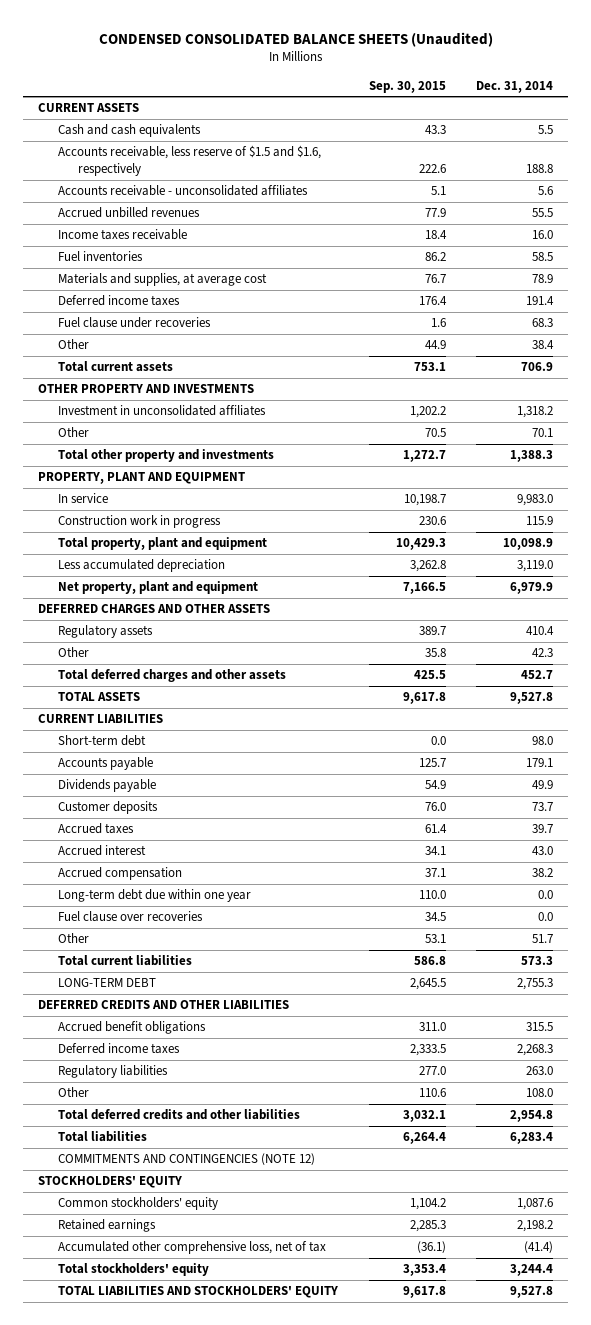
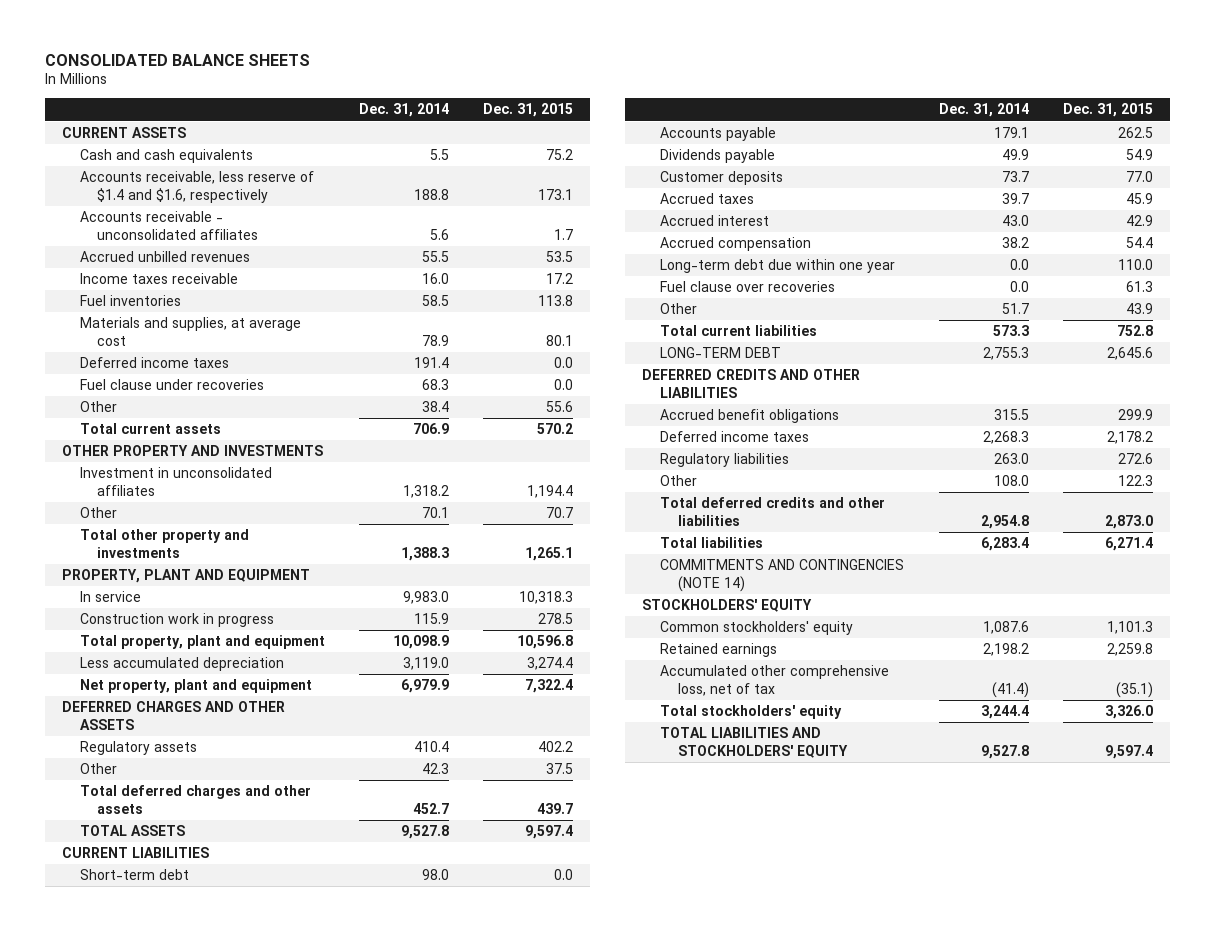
- CONDENSED CONSOLIDATED BALANCE SHEETS (Unaudited)
+ CONSOLIDATED BALANCE SHEETS
- | Sep. 30, 2015 | Dec. 31, 2014
+ | Dec. 31, 2014 | Dec. 31, 2015
- Accounts receivable, less reserve of $1.5 and $1.6, respectively | 222.6 | 188.8
+ Accounts receivable, less reserve of $1.4 and $1.6, respectively | 188.8 | 173.1
- COMMITMENTS AND CONTINGENCIES (NOTE 12)
+ COMMITMENTS AND CONTINGENCIES (NOTE 14)

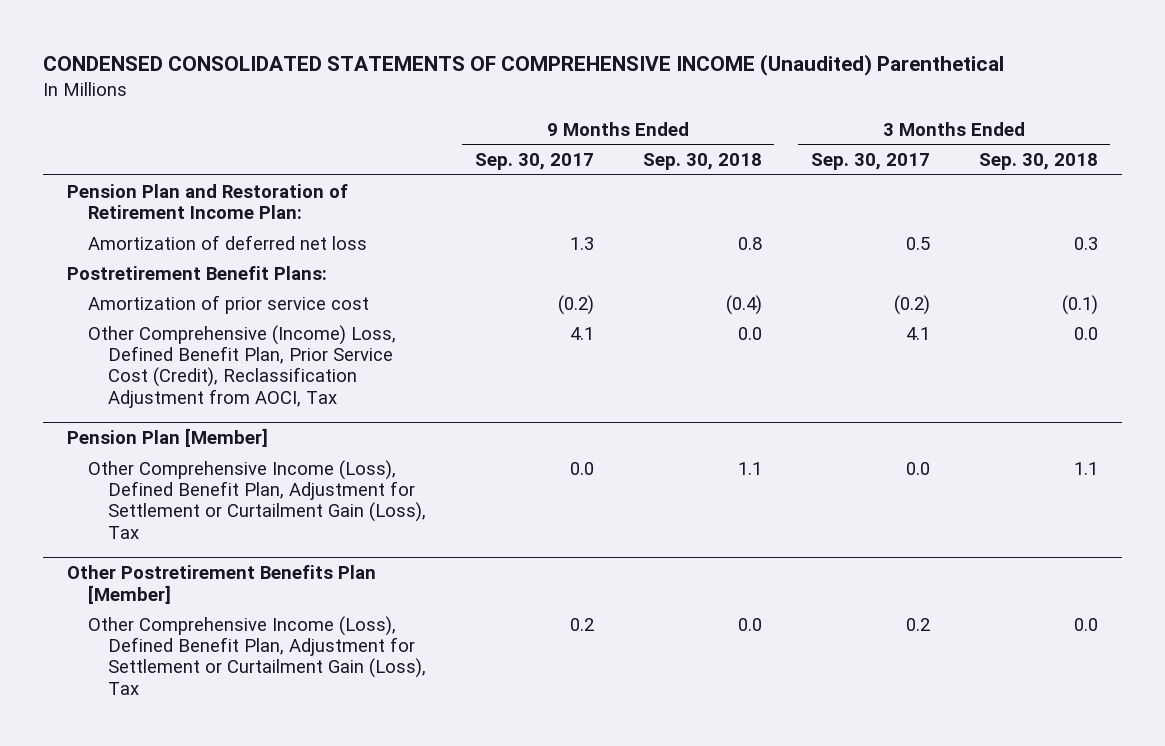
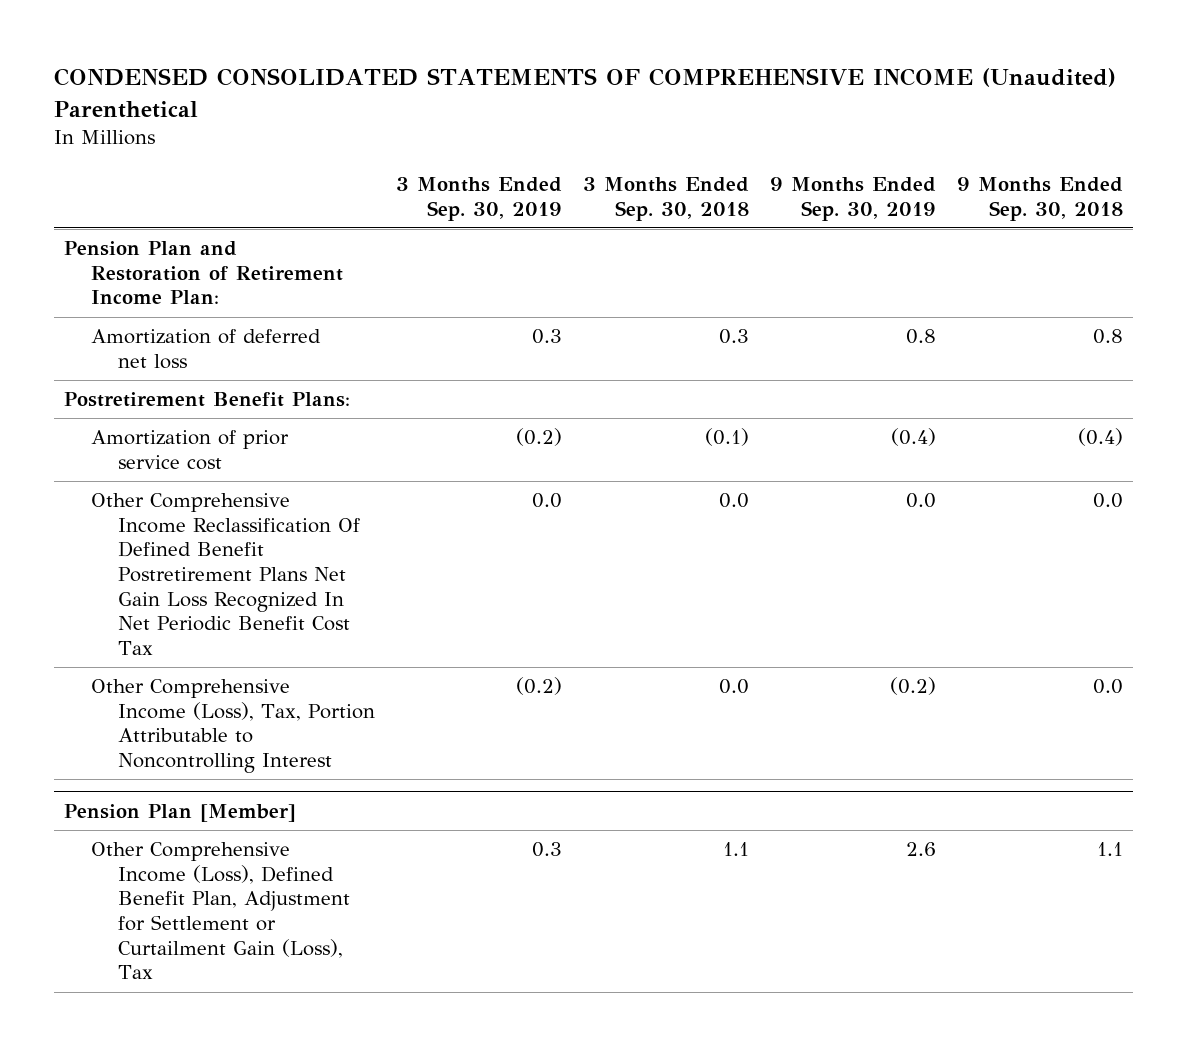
- | 9 Months Ended Sep. 30, 2017 | 9 Months Ended Sep. 30, 2018 | 3 Months Ended Sep. 30, 2017 | 3 Months Ended Sep. 30, 2018
+ | 3 Months Ended Sep. 30, 2019 | 3 Months Ended Sep. 30, 2018 | 9 Months Ended Sep. 30, 2019 | 9 Months Ended Sep. 30, 2018
- Other Comprehensive (Income) Loss, Defined Benefit Plan, Prior Service Cost (Credit), Reclassification Adjustment from AOCI, Tax | 4.1 | 0.0 | 4.1 | 0.0
+ Other Comprehensive Income Reclassification Of Defined Benefit Postretirement Plans Net Gain Loss Recognized In Net Periodic Benefit Cost Tax | 0.0 | 0.0 | 0.0 | 0.0
+ Other Comprehensive Income (Loss), Tax, Portion Attributable to Noncontrolling Interest | (0.2) | 0.0 | (0.2) | 0.0
- Other Postretirement Benefits Plan [Member]
- Other Comprehensive Income (Loss), Defined Benefit Plan, Adjustment for Settlement or Curtailment Gain (Loss), Tax | 0.2 | 0.0 | 0.2 | 0.0

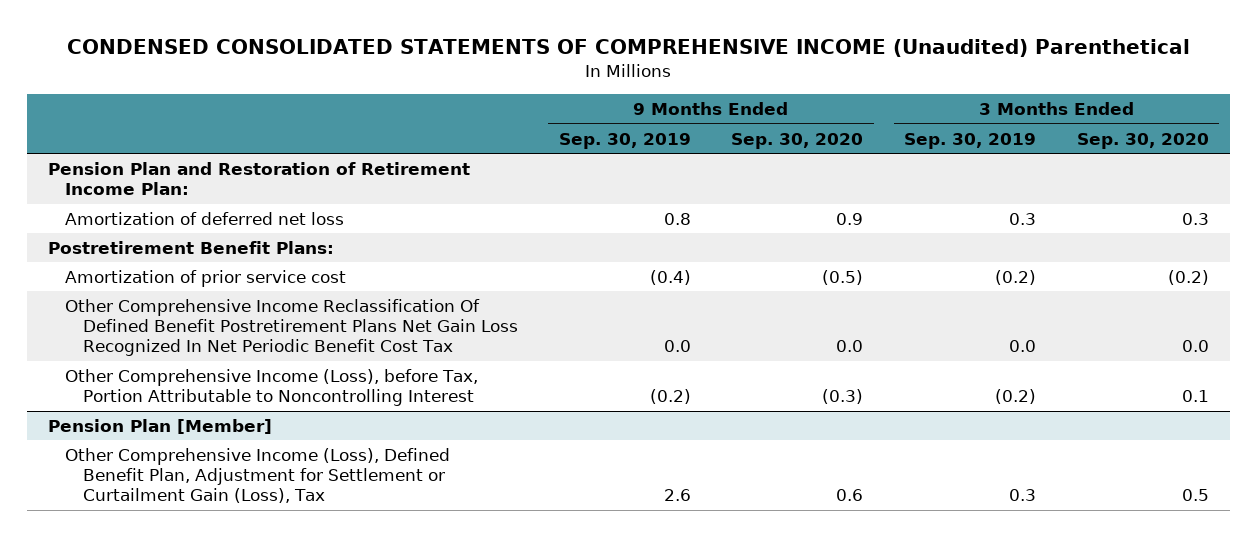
- | 3 Months Ended Sep. 30, 2019 | 3 Months Ended Sep. 30, 2018 | 9 Months Ended Sep. 30, 2019 | 9 Months Ended Sep. 30, 2018
+ | 9 Months Ended Sep. 30, 2019 | 9 Months Ended Sep. 30, 2020 | 3 Months Ended Sep. 30, 2019 | 3 Months Ended Sep. 30, 2020
- Other Comprehensive Income (Loss), Tax, Portion Attributable to Noncontrolling Interest | (0.2) | 0.0 | (0.2) | 0.0
+ Other Comprehensive Income (Loss), before Tax, Portion Attributable to Noncontrolling Interest | (0.2) | (0.3) | (0.2) | 0.1

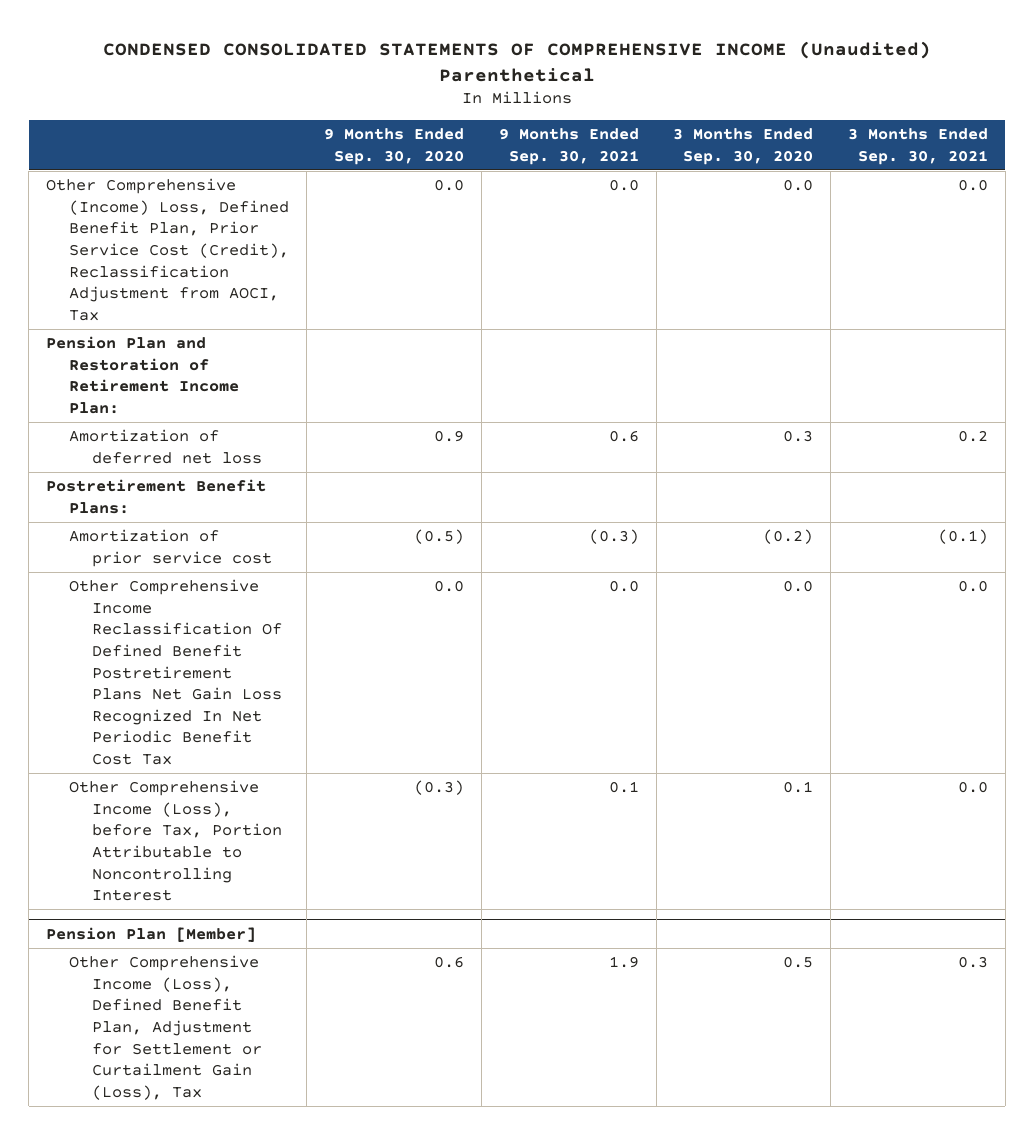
- | 9 Months Ended Sep. 30, 2019 | 9 Months Ended Sep. 30, 2020 | 3 Months Ended Sep. 30, 2019 | 3 Months Ended Sep. 30, 2020
+ | 9 Months Ended Sep. 30, 2020 | 9 Months Ended Sep. 30, 2021 | 3 Months Ended Sep. 30, 2020 | 3 Months Ended Sep. 30, 2021
+ Other Comprehensive (Income) Loss, Defined Benefit Plan, Prior Service Cost (Credit), Reclassification Adjustment from AOCI, Tax | 0.0 | 0.0 | 0.0 | 0.0

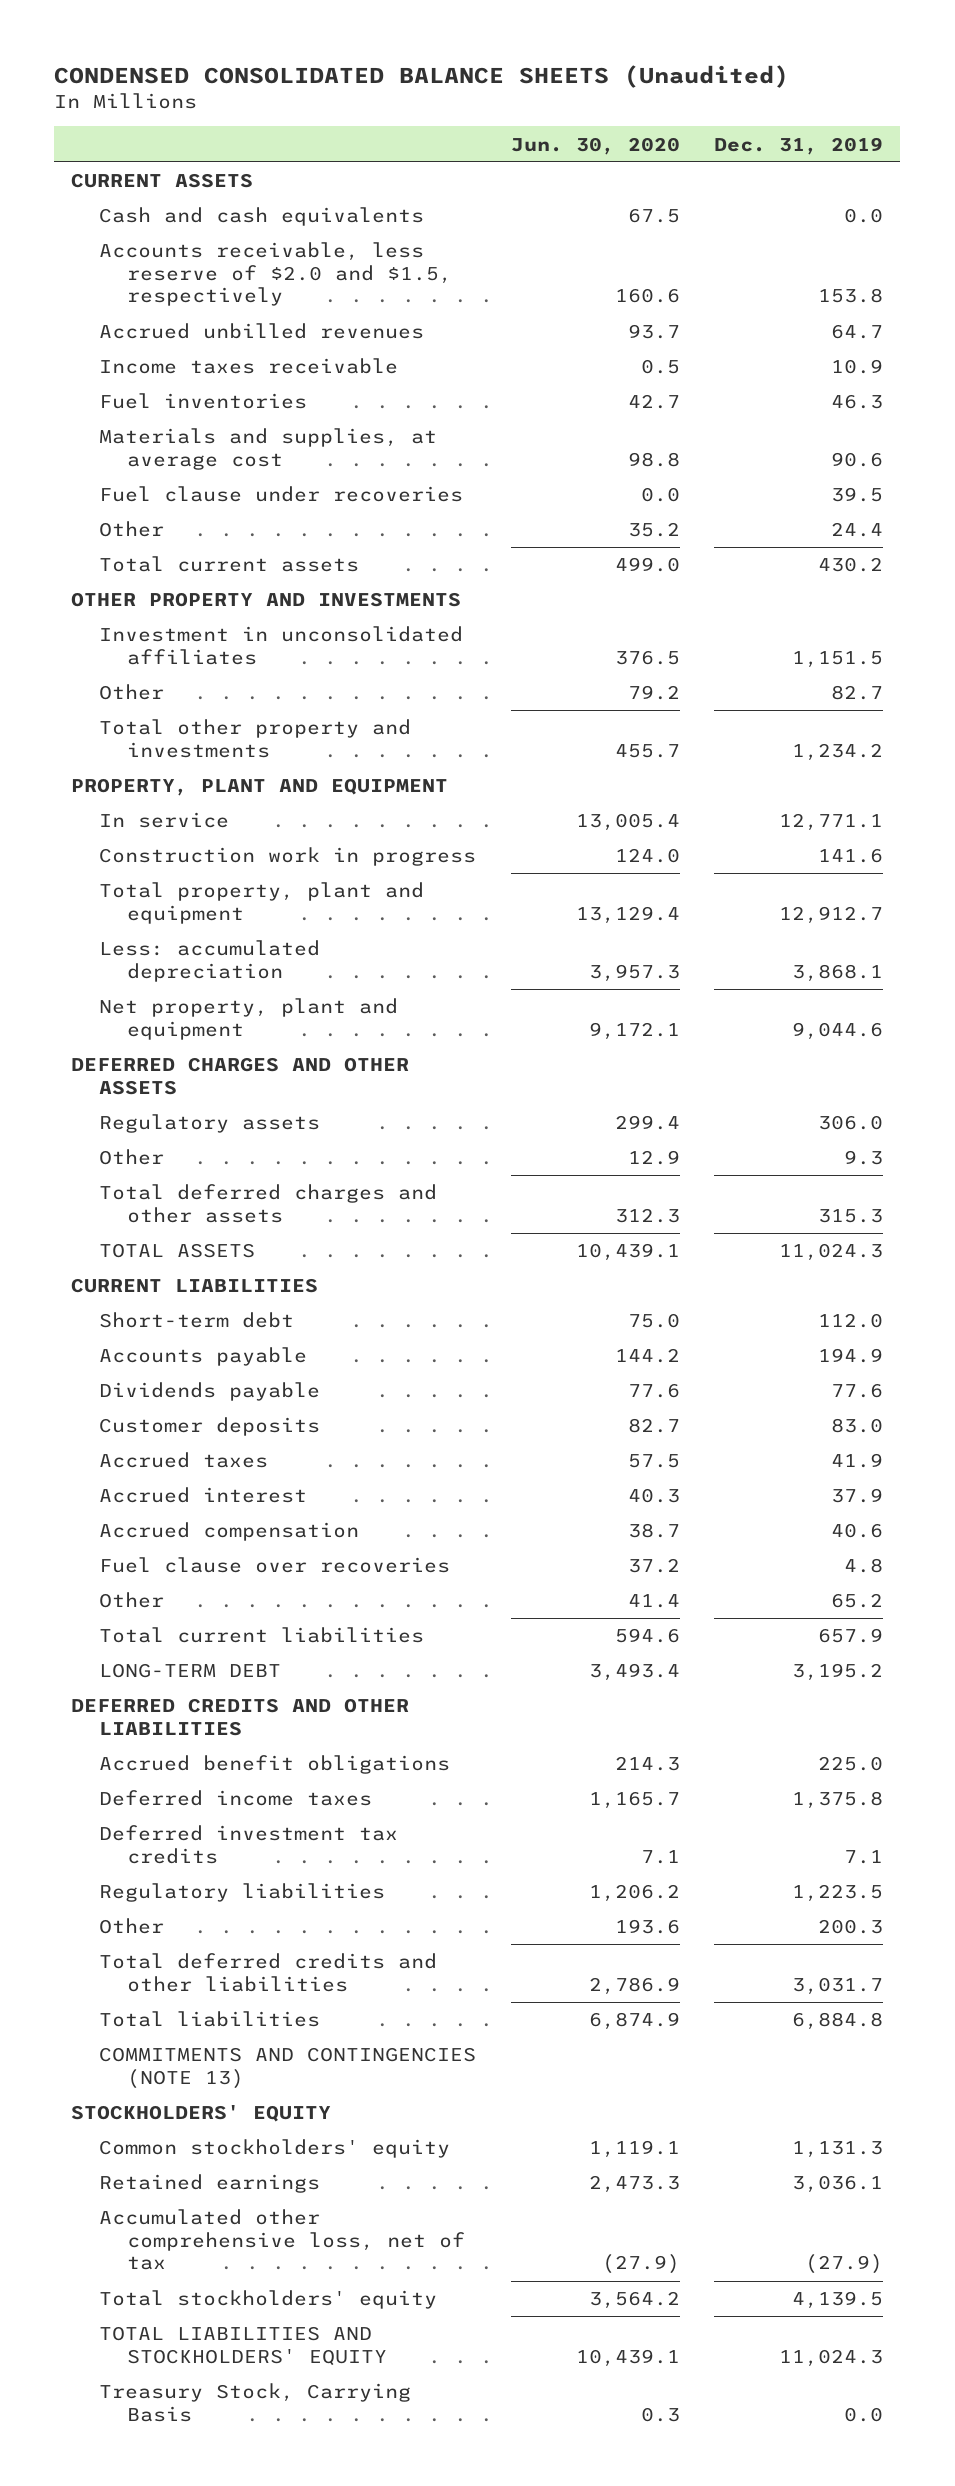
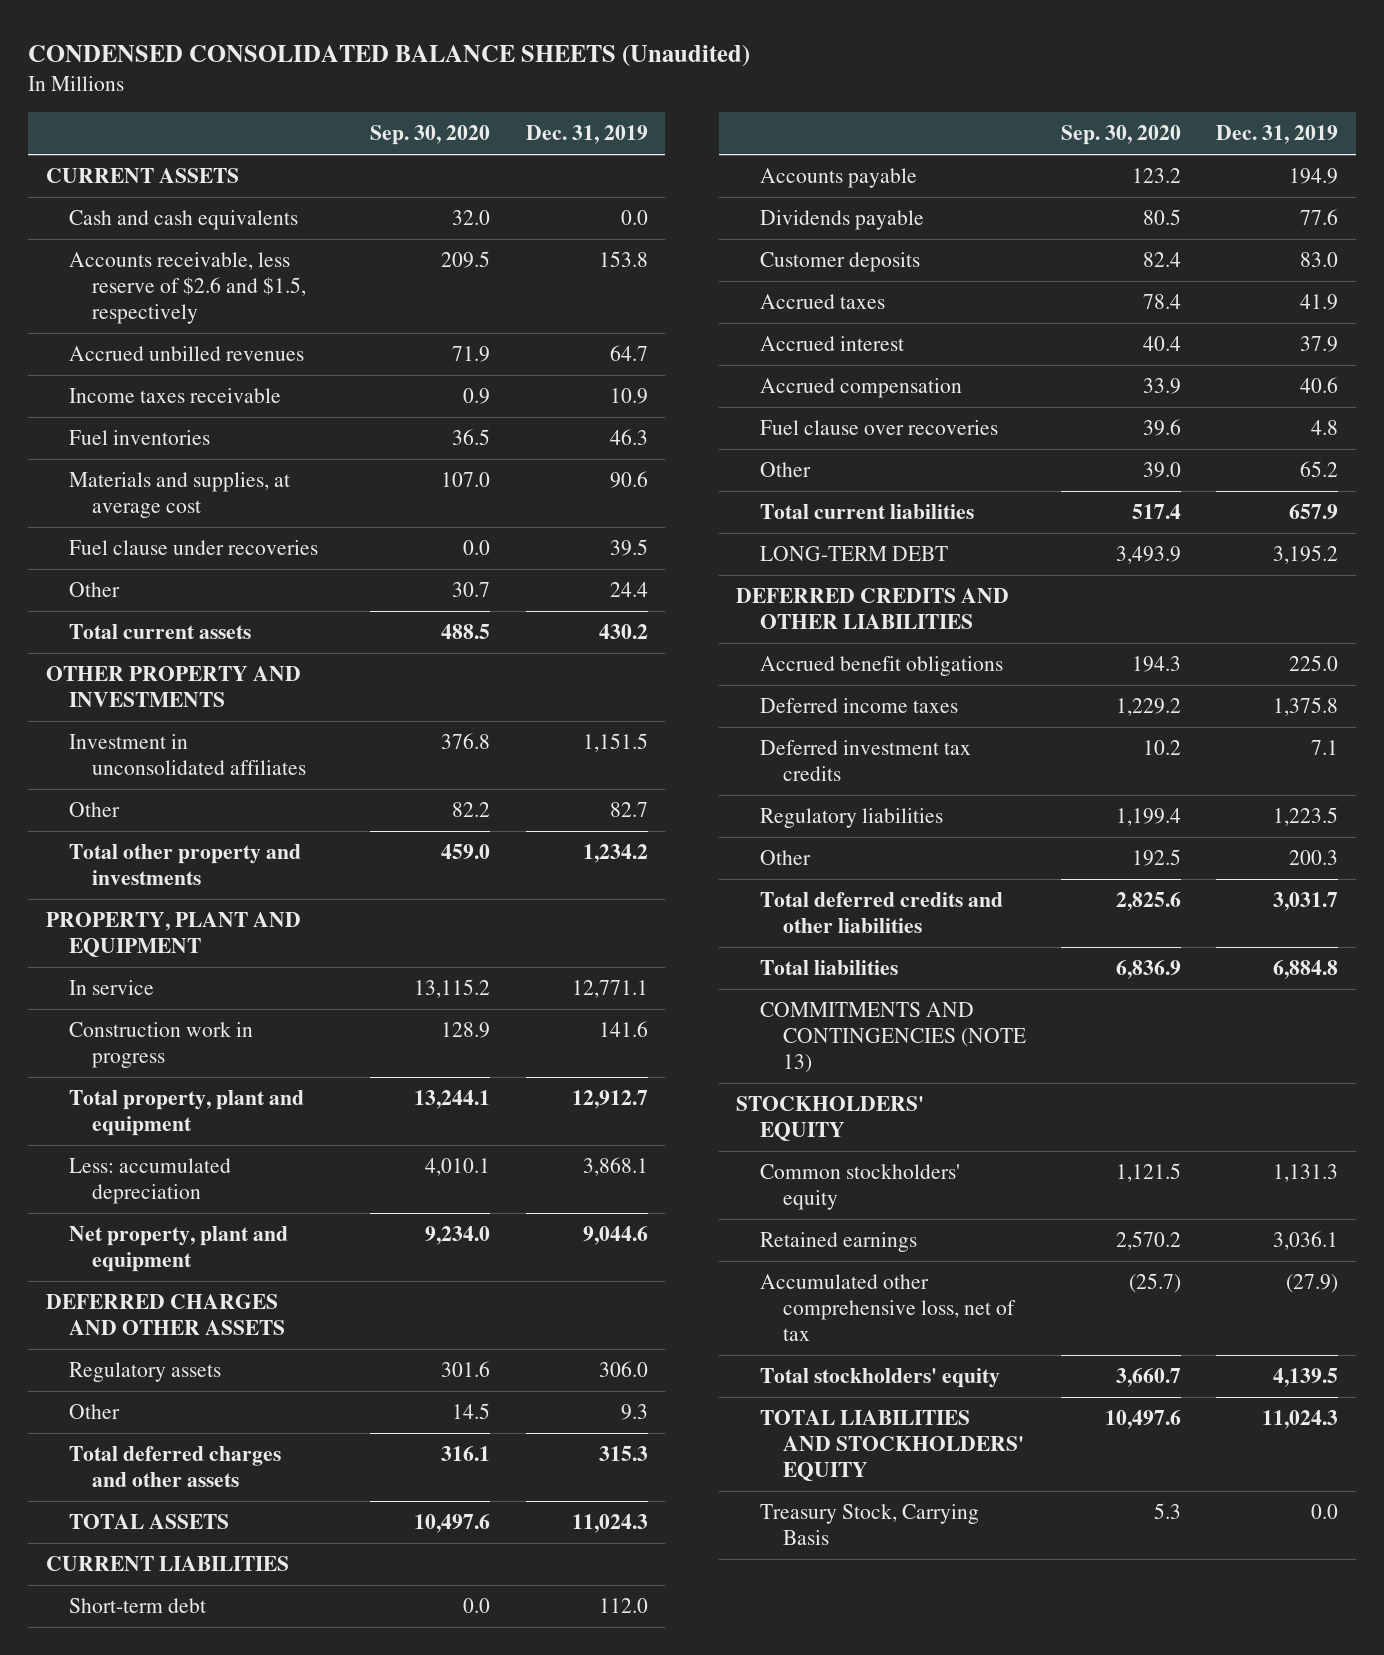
- | Jun. 30, 2020 | Dec. 31, 2019
+ | Sep. 30, 2020 | Dec. 31, 2019
- Accounts receivable, less reserve of $2.0 and $1.5, respectively | 160.6 | 153.8
+ Accounts receivable, less reserve of $2.6 and $1.5, respectively | 209.5 | 153.8

